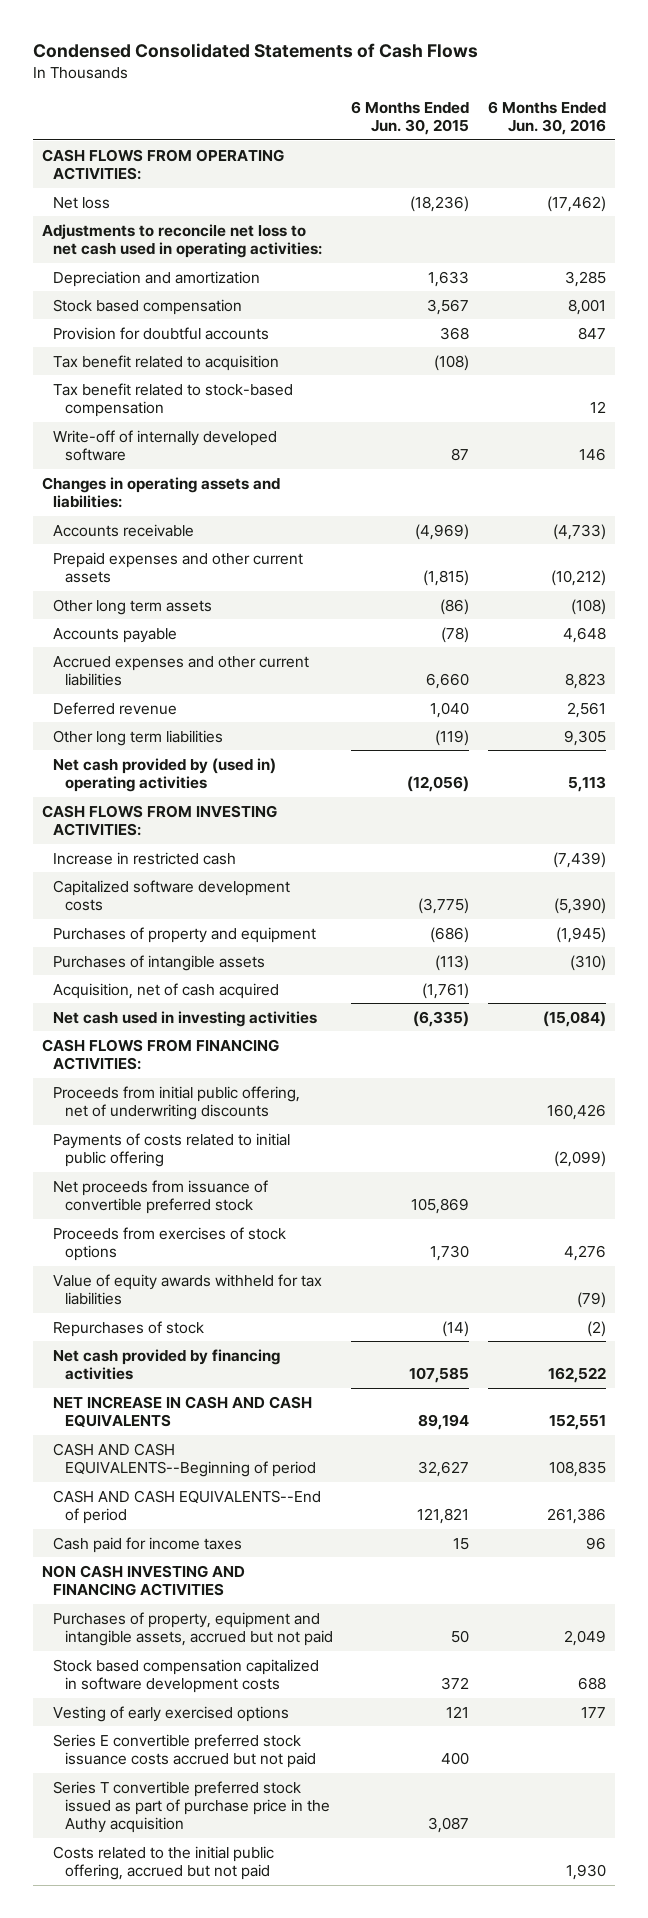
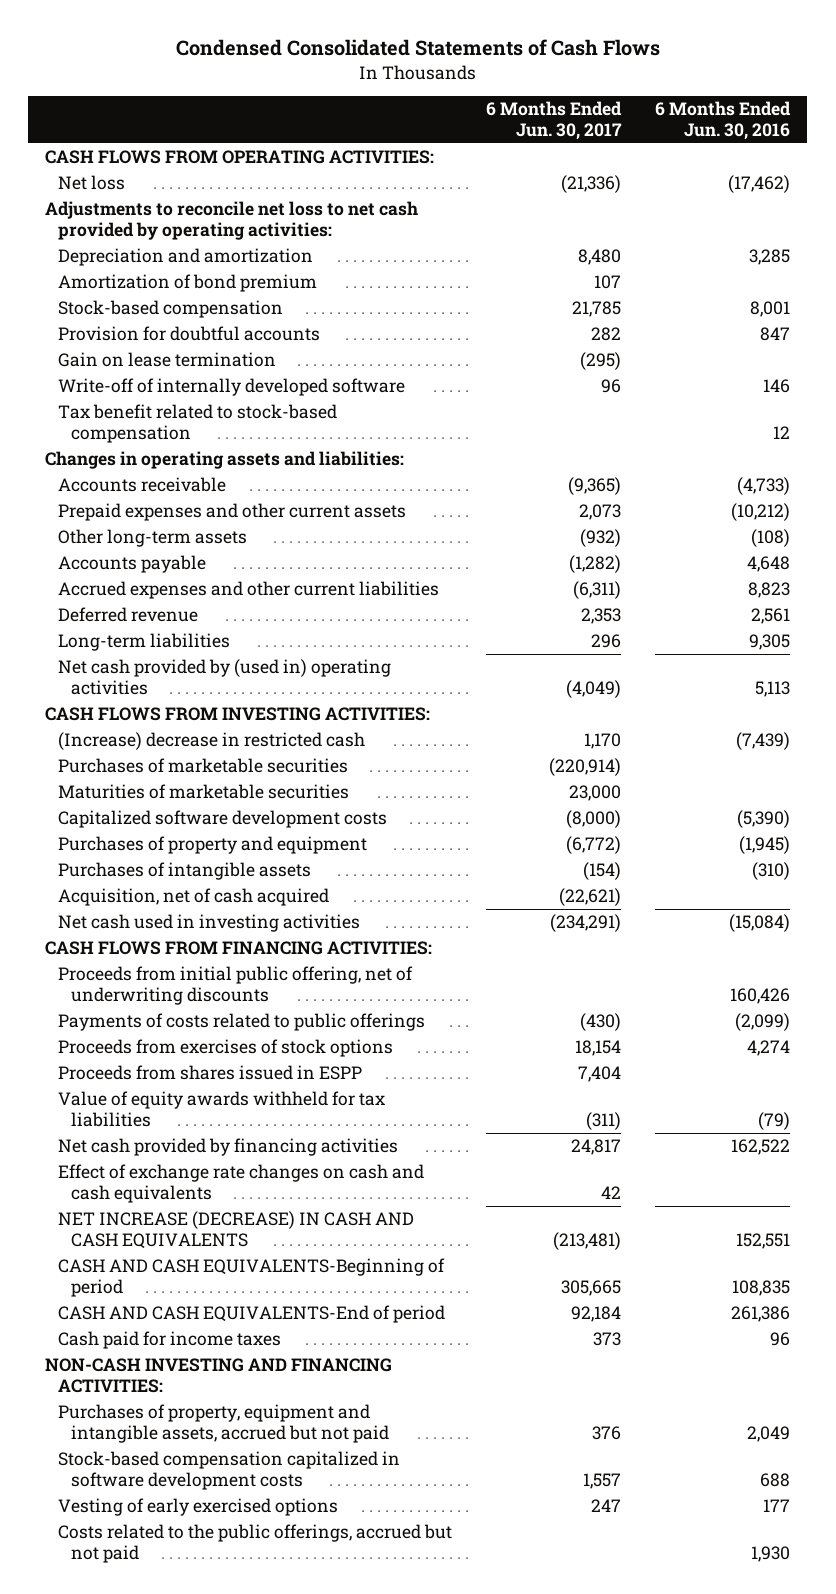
- | 6 Months Ended Jun. 30, 2015 | 6 Months Ended Jun. 30, 2016
+ | 6 Months Ended Jun. 30, 2017 | 6 Months Ended Jun. 30, 2016
- Adjustments to reconcile net loss to net cash used in operating activities:
+ Adjustments to reconcile net loss to net cash provided by operating activities:
- Stock based compensation | 3,567 | 8,001
+ Amortization of bond premium | 107 |
+ Stock-based compensation | 21,785 | 8,001
- Tax benefit related to acquisition | (108) |
+ Gain on lease termination | (295) |
moved down: Tax benefit related to stock-based compensation | | 12
- Other long term assets | (86) | (108)
+ Other long-term assets | (932) | (108)
- Other long term liabilities | (119) | 9,305
+ Long-term liabilities | 296 | 9,305
- Increase in restricted cash | | (7,439)
+ (Increase) decrease in restricted cash | 1,170 | (7,439)
+ Purchases of marketable securities | (220,914) |
+ Maturities of marketable securities | 23,000 |
- Payments of costs related to initial public offering | | (2,099)
- Net proceeds from issuance of convertible preferred stock | 105,869 |
- Proceeds from exercises of stock options | 1,730 | 4,276
+ Payments of costs related to public offerings | (430) | (2,099)
+ Proceeds from exercises of stock options | 18,154 | 4,274
+ Proceeds from shares issued in ESPP | 7,404 |
- Repurchases of stock | (14) | (2)
- NET INCREASE IN CASH AND CASH EQUIVALENTS | 89,194 | 152,551
- CASH AND CASH EQUIVALENTS--Beginning of period | 32,627 | 108,835
- CASH AND CASH EQUIVALENTS--End of period | 121,821 | 261,386
+ Effect of exchange rate changes on cash and cash equivalents | 42 |
+ NET INCREASE (DECREASE) IN CASH AND CASH EQUIVALENTS | (213,481) | 152,551
+ CASH AND CASH EQUIVALENTS-Beginning of period | 305,665 | 108,835
+ CASH AND CASH EQUIVALENTS-End of period | 92,184 | 261,386
- NON CASH INVESTING AND FINANCING ACTIVITIES
+ NON-CASH INVESTING AND FINANCING ACTIVITIES:
- Stock based compensation capitalized in software development costs | 372 | 688
+ Stock-based compensation capitalized in software development costs | 1,557 | 688
- Series E convertible preferred stock issuance costs accrued but not paid | 400 |
- Series T convertible preferred stock issued as part of purchase price in the Authy acquisition | 3,087 |
- Costs related to the initial public offering, accrued but not paid | | 1,930
+ Costs related to the public offerings, accrued but not paid | | 1,930

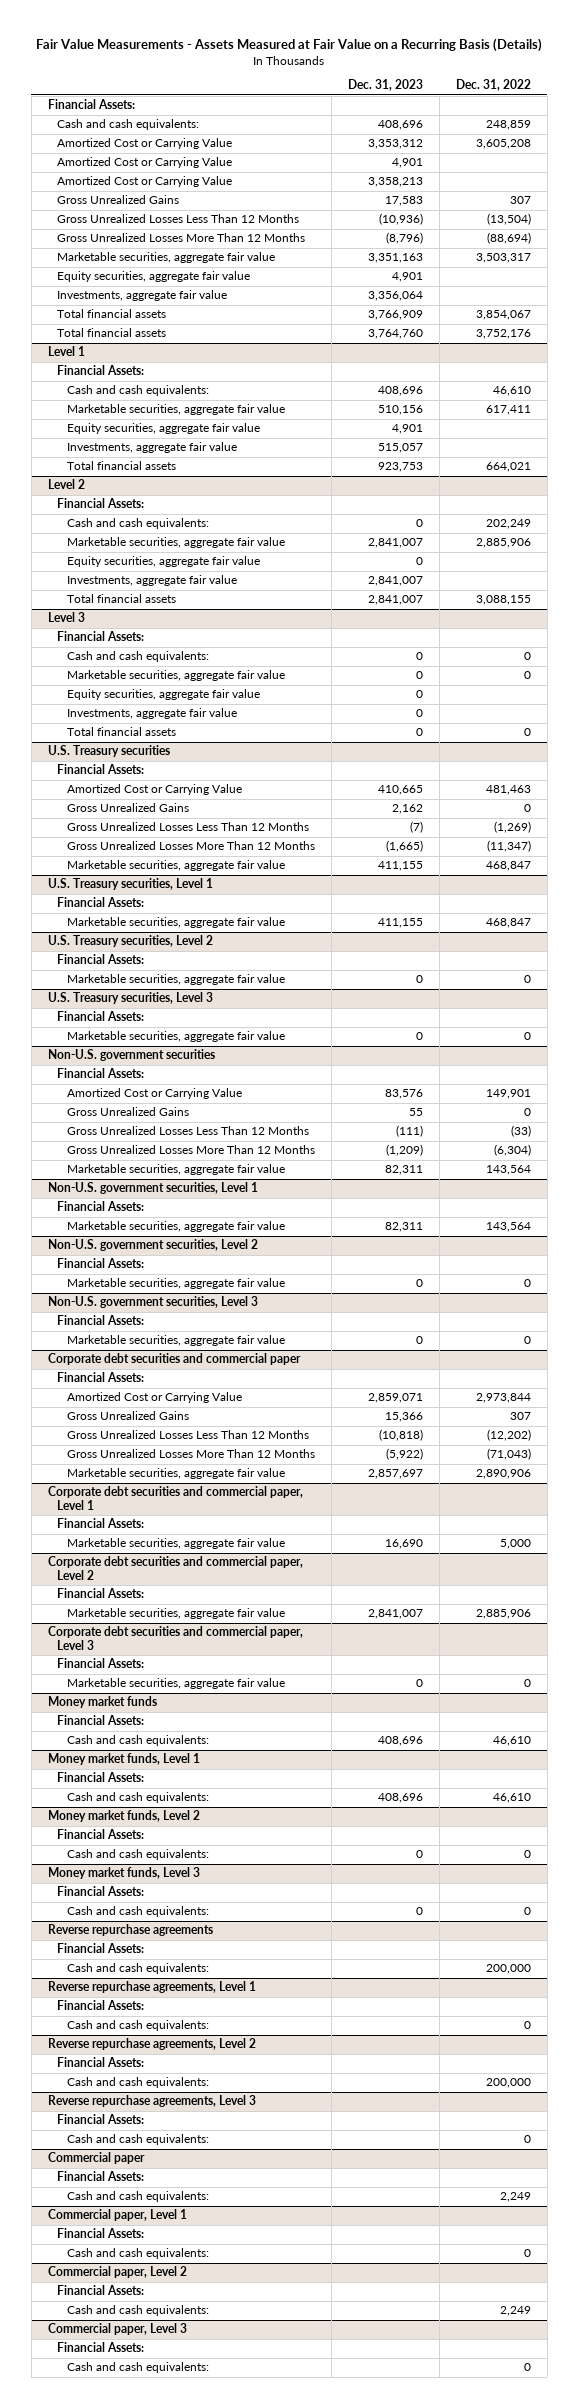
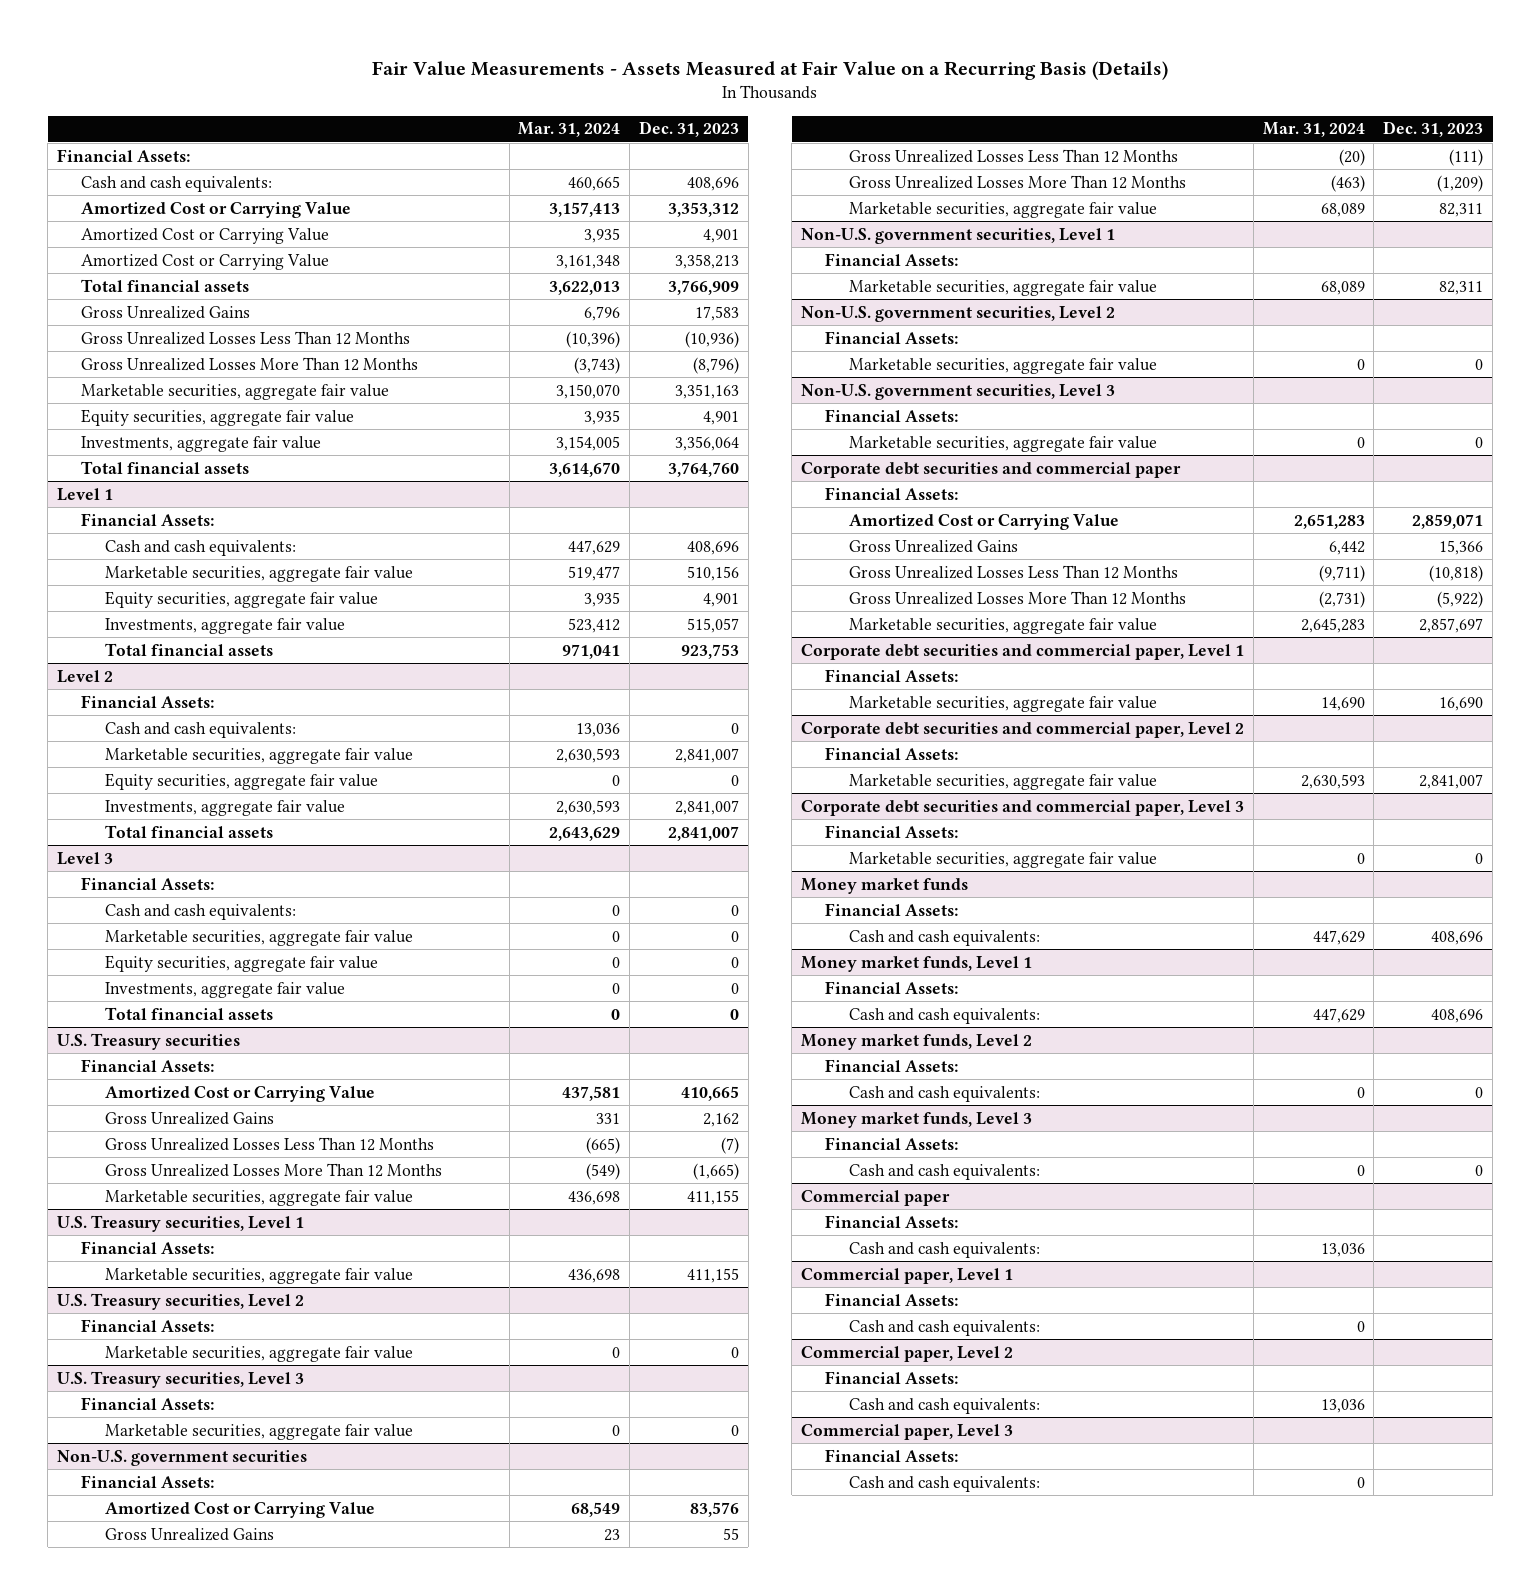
- | Dec. 31, 2023 | Dec. 31, 2022
+ | Mar. 31, 2024 | Dec. 31, 2023
moved up: Total financial assets | 3,622,013 | 3,766,909
- Reverse repurchase agreements
- Financial Assets:
- Cash and cash equivalents: | | 200,000
- Reverse repurchase agreements, Level 1
- Financial Assets:
- Cash and cash equivalents: | | 0
- Reverse repurchase agreements, Level 2
- Financial Assets:
- Cash and cash equivalents: | | 200,000
- Reverse repurchase agreements, Level 3
- Financial Assets:
- Cash and cash equivalents: | | 0

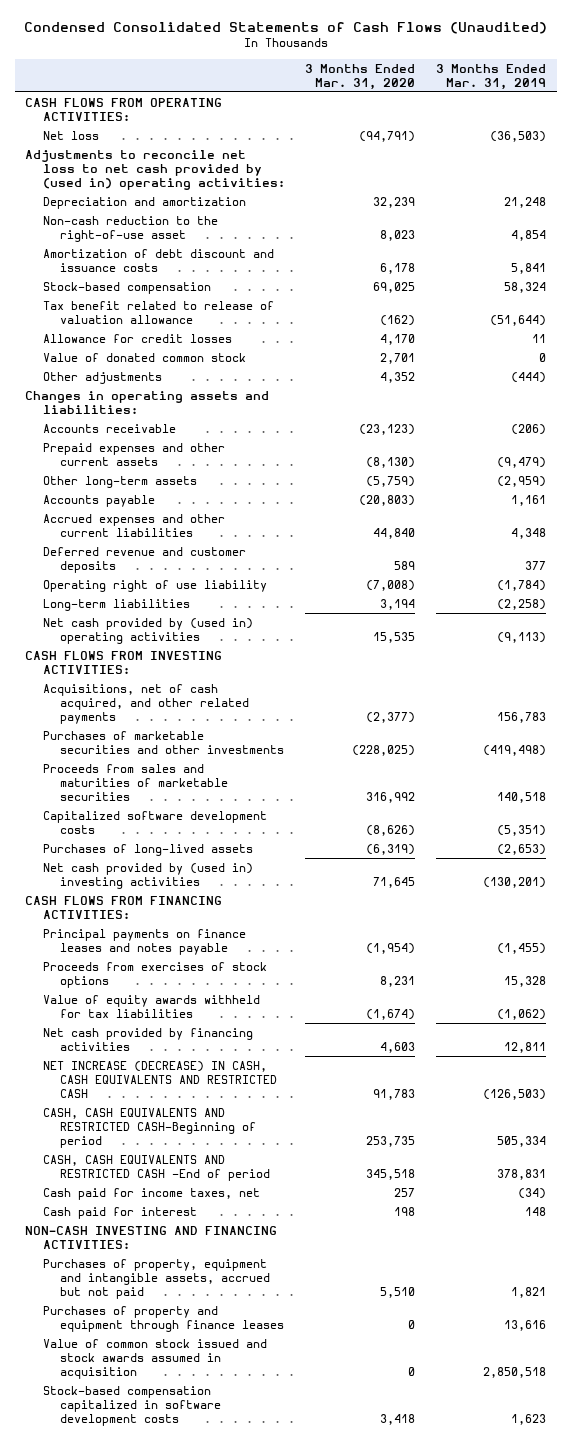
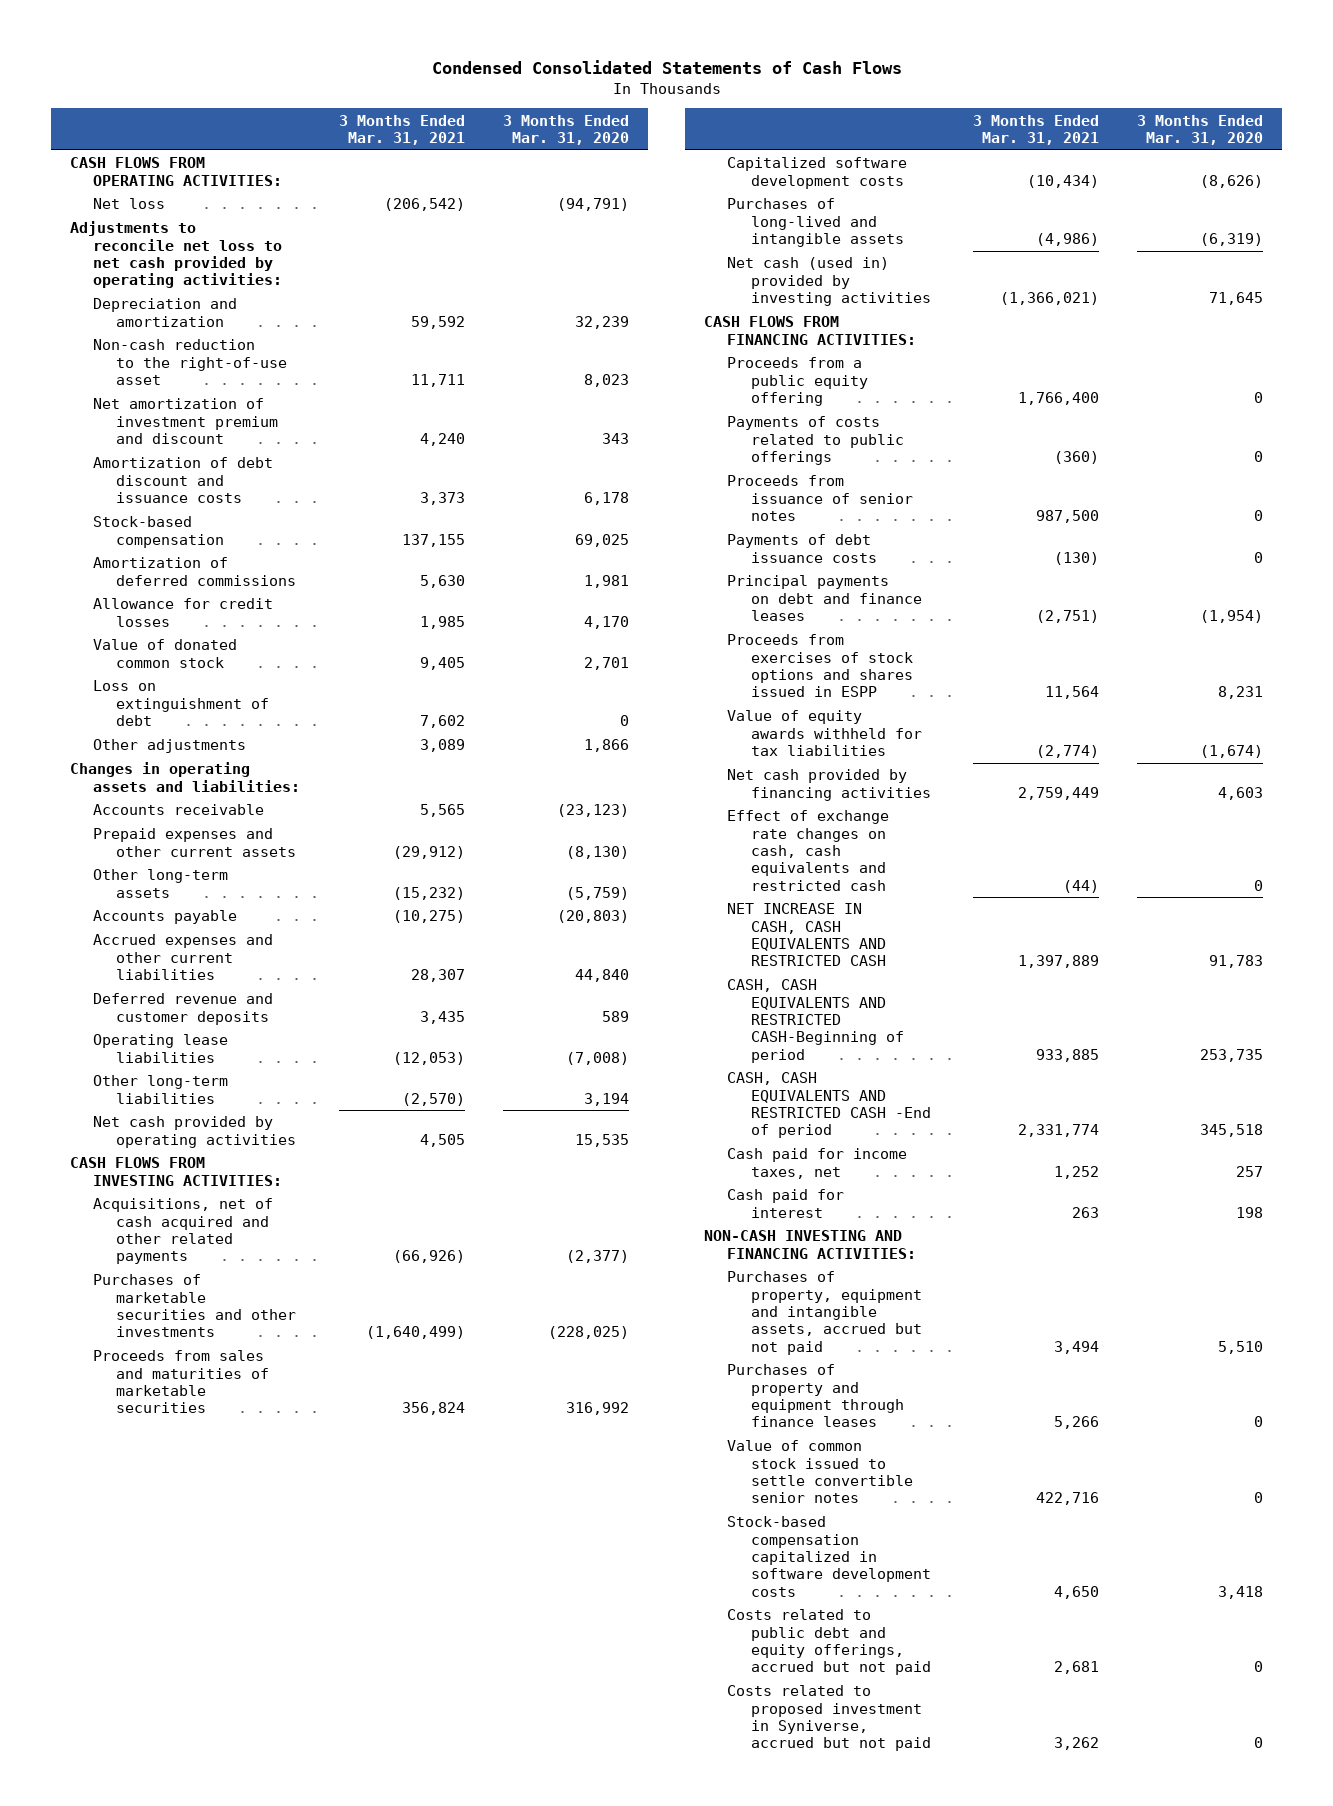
- Condensed Consolidated Statements of Cash Flows (Unaudited)
+ Condensed Consolidated Statements of Cash Flows
- | 3 Months Ended Mar. 31, 2020 | 3 Months Ended Mar. 31, 2019
+ | 3 Months Ended Mar. 31, 2021 | 3 Months Ended Mar. 31, 2020
- Adjustments to reconcile net loss to net cash provided by (used in) operating activities:
+ Adjustments to reconcile net loss to net cash provided by operating activities:
+ Net amortization of investment premium and discount | 4,240 | 343
- Tax benefit related to release of valuation allowance | (162) | (51,644)
+ Amortization of deferred commissions | 5,630 | 1,981
- Other adjustments | 4,352 | (444)
+ Loss on extinguishment of debt | 7,602 | 0
+ Other adjustments | 3,089 | 1,866
- Operating right of use liability | (7,008) | (1,784)
- Long-term liabilities | 3,194 | (2,258)
- Net cash provided by (used in) operating activities | 15,535 | (9,113)
+ Operating lease liabilities | (12,053) | (7,008)
+ Other long-term liabilities | (2,570) | 3,194
+ Net cash provided by operating activities | 4,505 | 15,535
- Acquisitions, net of cash acquired, and other related payments | (2,377) | 156,783
+ Acquisitions, net of cash acquired and other related payments | (66,926) | (2,377)
- Purchases of long-lived assets | (6,319) | (2,653)
- Net cash provided by (used in) investing activities | 71,645 | (130,201)
+ Purchases of long-lived and intangible assets | (4,986) | (6,319)
+ Net cash (used in) provided by investing activities | (1,366,021) | 71,645
- Principal payments on finance leases and notes payable | (1,954) | (1,455)
- Proceeds from exercises of stock options | 8,231 | 15,328
+ Proceeds from a public equity offering | 1,766,400 | 0
+ Payments of costs related to public offerings | (360) | 0
+ Proceeds from issuance of senior notes | 987,500 | 0
+ Payments of debt issuance costs | (130) | 0
+ Principal payments on debt and finance leases | (2,751) | (1,954)
+ Proceeds from exercises of stock options and shares issued in ESPP | 11,564 | 8,231
- NET INCREASE (DECREASE) IN CASH, CASH EQUIVALENTS AND RESTRICTED CASH | 91,783 | (126,503)
+ Effect of exchange rate changes on cash, cash equivalents and restricted cash | (44) | 0
+ NET INCREASE IN CASH, CASH EQUIVALENTS AND RESTRICTED CASH | 1,397,889 | 91,783
- Value of common stock issued and stock awards assumed in acquisition | 0 | 2,850,518
+ Value of common stock issued to settle convertible senior notes | 422,716 | 0
+ Costs related to public debt and equity offerings, accrued but not paid | 2,681 | 0
+ Costs related to proposed investment in Syniverse, accrued but not paid | 3,262 | 0

